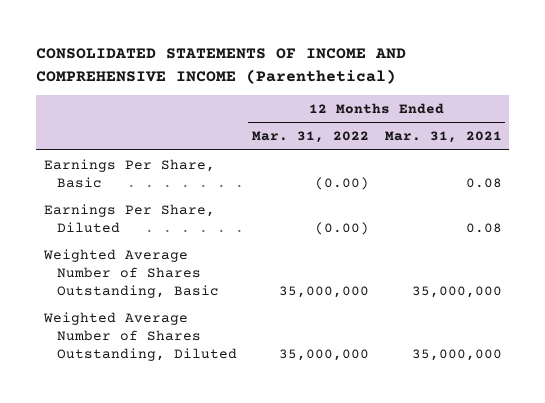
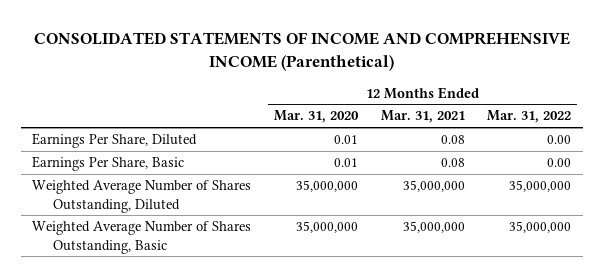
- | 12 Months Ended Mar. 31, 2022 | 12 Months Ended Mar. 31, 2021
+ | 12 Months Ended Mar. 31, 2020 | 12 Months Ended Mar. 31, 2021 | 12 Months Ended Mar. 31, 2022
- Earnings Per Share, Basic | (0.00) | 0.08
- Earnings Per Share, Diluted | (0.00) | 0.08
+ Earnings Per Share, Diluted | 0.01 | 0.08 | 0.00
+ Earnings Per Share, Basic | 0.01 | 0.08 | 0.00
moved down: Weighted Average Number of Shares Outstanding, Basic | 35,000,000 | 35,000,000 | 35,000,000

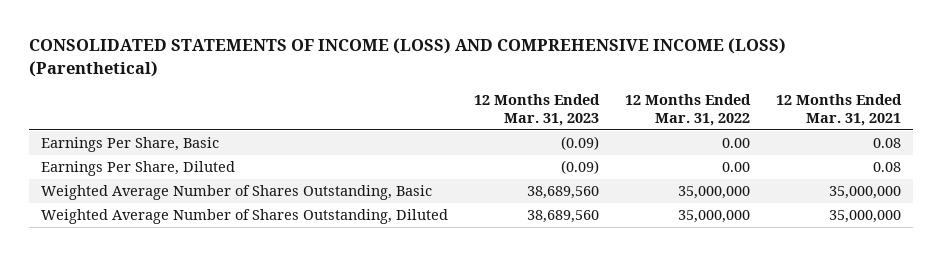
- CONSOLIDATED STATEMENTS OF INCOME AND COMPREHENSIVE INCOME (Parenthetical)
+ CONSOLIDATED STATEMENTS OF INCOME (LOSS) AND COMPREHENSIVE INCOME (LOSS) (Parenthetical)
- | 12 Months Ended Mar. 31, 2020 | 12 Months Ended Mar. 31, 2021 | 12 Months Ended Mar. 31, 2022
+ | 12 Months Ended Mar. 31, 2023 | 12 Months Ended Mar. 31, 2022 | 12 Months Ended Mar. 31, 2021
moved down: Earnings Per Share, Diluted | (0.09) | 0.00 | 0.08
moved down: Weighted Average Number of Shares Outstanding, Diluted | 38,689,560 | 35,000,000 | 35,000,000

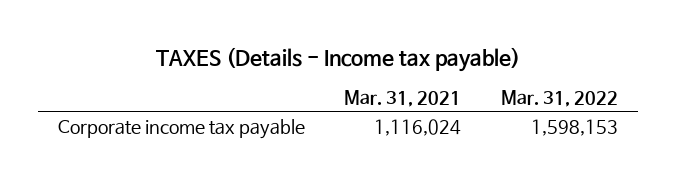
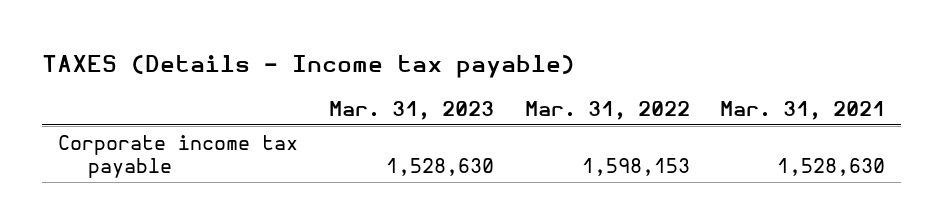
- | Mar. 31, 2021 | Mar. 31, 2022
+ | Mar. 31, 2023 | Mar. 31, 2022 | Mar. 31, 2021
- Corporate income tax payable | 1,116,024 | 1,598,153
+ Corporate income tax payable | 1,528,630 | 1,598,153 | 1,528,630

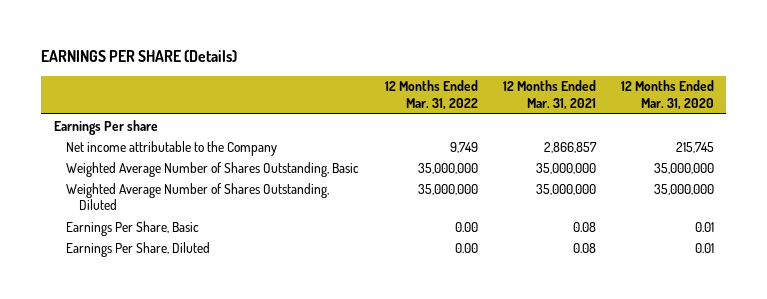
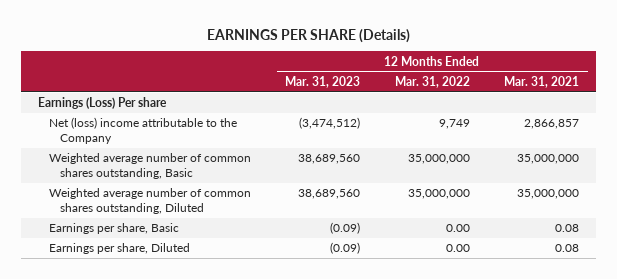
- | 12 Months Ended Mar. 31, 2022 | 12 Months Ended Mar. 31, 2021 | 12 Months Ended Mar. 31, 2020
+ | 12 Months Ended Mar. 31, 2023 | 12 Months Ended Mar. 31, 2022 | 12 Months Ended Mar. 31, 2021
- Earnings Per share
- Net income attributable to the Company | 9,749 | 2,866,857 | 215,745
- Weighted Average Number of Shares Outstanding, Basic | 35,000,000 | 35,000,000 | 35,000,000
- Weighted Average Number of Shares Outstanding, Diluted | 35,000,000 | 35,000,000 | 35,000,000
- Earnings Per Share, Basic | 0.00 | 0.08 | 0.01
- Earnings Per Share, Diluted | 0.00 | 0.08 | 0.01
+ Earnings (Loss) Per share
+ Net (loss) income attributable to the Company | (3,474,512) | 9,749 | 2,866,857
+ Weighted average number of common shares outstanding, Basic | 38,689,560 | 35,000,000 | 35,000,000
+ Weighted average number of common shares outstanding, Diluted | 38,689,560 | 35,000,000 | 35,000,000
+ Earnings per share, Basic | (0.09) | 0.00 | 0.08
+ Earnings per share, Diluted | (0.09) | 0.00 | 0.08

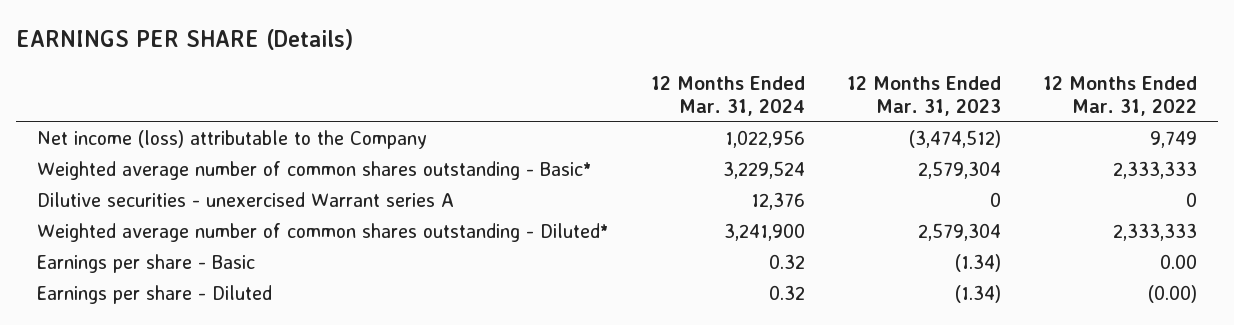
- | 12 Months Ended Mar. 31, 2023 | 12 Months Ended Mar. 31, 2022 | 12 Months Ended Mar. 31, 2021
+ | 12 Months Ended Mar. 31, 2024 | 12 Months Ended Mar. 31, 2023 | 12 Months Ended Mar. 31, 2022
- Earnings (Loss) Per share
- Net (loss) income attributable to the Company | (3,474,512) | 9,749 | 2,866,857
- Weighted average number of common shares outstanding, Basic | 38,689,560 | 35,000,000 | 35,000,000
- Weighted average number of common shares outstanding, Diluted | 38,689,560 | 35,000,000 | 35,000,000
- Earnings per share, Basic | (0.09) | 0.00 | 0.08
- Earnings per share, Diluted | (0.09) | 0.00 | 0.08
+ Net income (loss) attributable to the Company | 1,022,956 | (3,474,512) | 9,749
+ Weighted average number of common shares outstanding - Basic* | 3,229,524 | 2,579,304 | 2,333,333
+ Dilutive securities - unexercised Warrant series A | 12,376 | 0 | 0
+ Weighted average number of common shares outstanding - Diluted* | 3,241,900 | 2,579,304 | 2,333,333
+ Earnings per share - Basic | 0.32 | (1.34) | 0.00
+ Earnings per share - Diluted | 0.32 | (1.34) | (0.00)

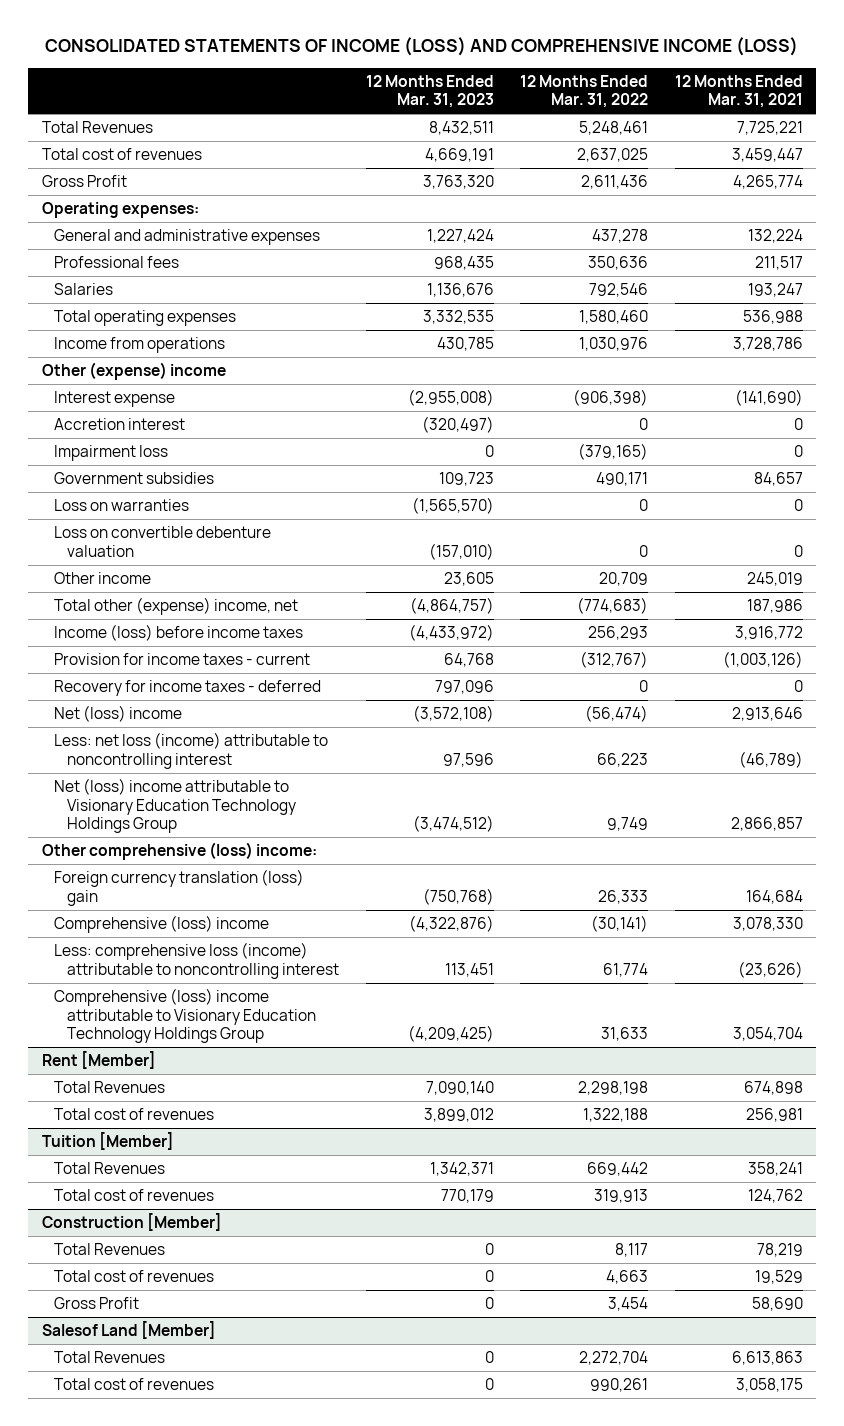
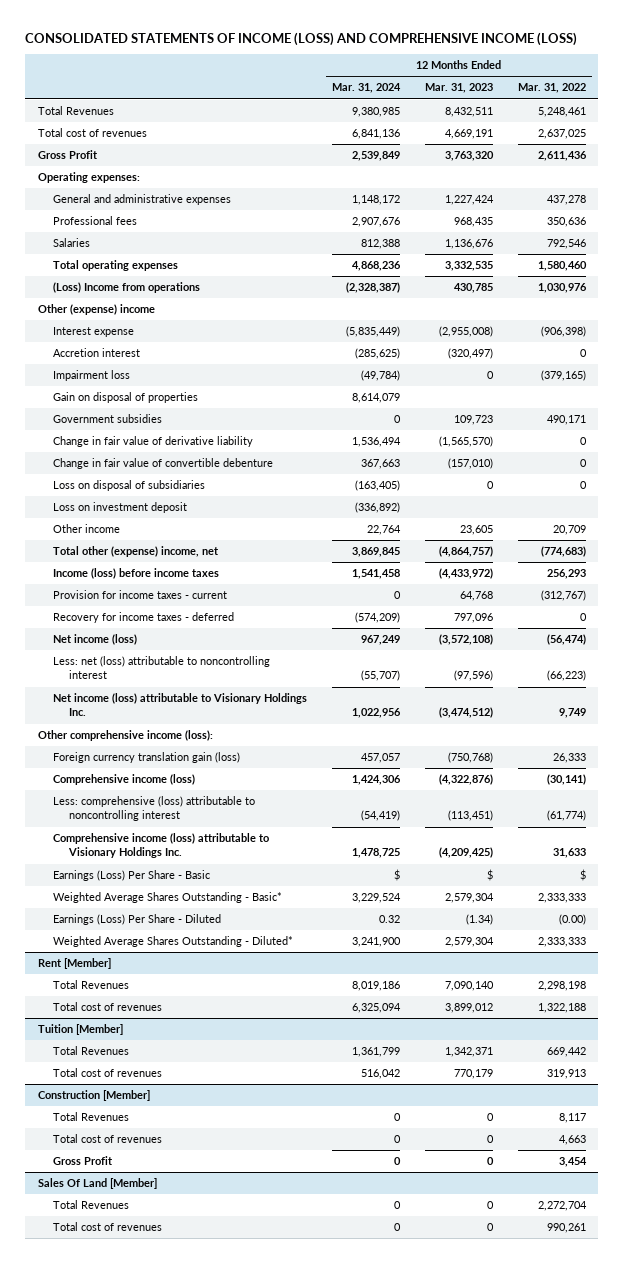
- | 12 Months Ended Mar. 31, 2023 | 12 Months Ended Mar. 31, 2022 | 12 Months Ended Mar. 31, 2021
+ | 12 Months Ended Mar. 31, 2024 | 12 Months Ended Mar. 31, 2023 | 12 Months Ended Mar. 31, 2022
- Income from operations | 430,785 | 1,030,976 | 3,728,786
+ (Loss) Income from operations | (2,328,387) | 430,785 | 1,030,976
+ Gain on disposal of properties | 8,614,079 | |
- Loss on warranties | (1,565,570) | 0 | 0
- Loss on convertible debenture valuation | (157,010) | 0 | 0
+ Change in fair value of derivative liability | 1,536,494 | (1,565,570) | 0
+ Change in fair value of convertible debenture | 367,663 | (157,010) | 0
+ Loss on disposal of subsidiaries | (163,405) | 0 | 0
+ Loss on investment deposit | (336,892) | |
- Net (loss) income | (3,572,108) | (56,474) | 2,913,646
- Less: net loss (income) attributable to noncontrolling interest | 97,596 | 66,223 | (46,789)
- Net (loss) income attributable to Visionary Education Technology Holdings Group | (3,474,512) | 9,749 | 2,866,857
- Other comprehensive (loss) income:
- Foreign currency translation (loss) gain | (750,768) | 26,333 | 164,684
- Comprehensive (loss) income | (4,322,876) | (30,141) | 3,078,330
- Less: comprehensive loss (income) attributable to noncontrolling interest | 113,451 | 61,774 | (23,626)
- Comprehensive (loss) income attributable to Visionary Education Technology Holdings Group | (4,209,425) | 31,633 | 3,054,704
+ Net income (loss) | 967,249 | (3,572,108) | (56,474)
+ Less: net (loss) attributable to noncontrolling interest | (55,707) | (97,596) | (66,223)
+ Net income (loss) attributable to Visionary Holdings Inc. | 1,022,956 | (3,474,512) | 9,749
+ Other comprehensive income (loss):
+ Foreign currency translation gain (loss) | 457,057 | (750,768) | 26,333
+ Comprehensive income (loss) | 1,424,306 | (4,322,876) | (30,141)
+ Less: comprehensive (loss) attributable to noncontrolling interest | (54,419) | (113,451) | (61,774)
+ Comprehensive income (loss) attributable to Visionary Holdings Inc. | 1,478,725 | (4,209,425) | 31,633
+ Earnings (Loss) Per Share - Basic | $ | $ | $
+ Weighted Average Shares Outstanding - Basic* | 3,229,524 | 2,579,304 | 2,333,333
+ Earnings (Loss) Per Share - Diluted | 0.32 | (1.34) | (0.00)
+ Weighted Average Shares Outstanding - Diluted* | 3,241,900 | 2,579,304 | 2,333,333
- Salesof Land [Member]
+ Sales Of Land [Member]

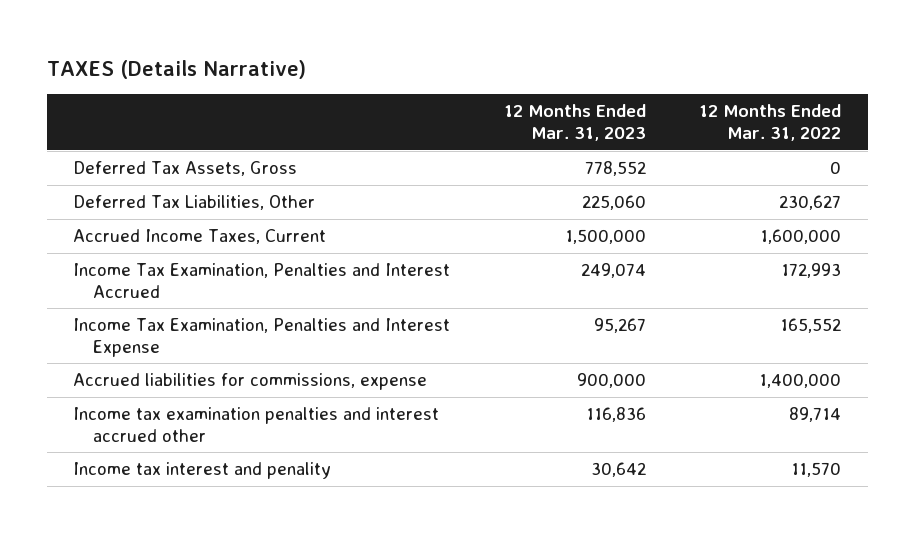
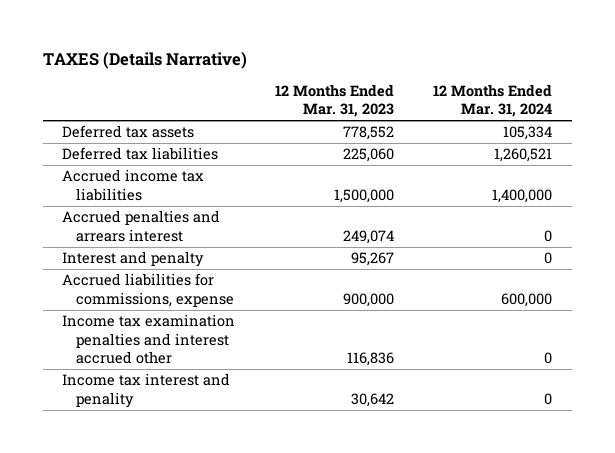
- | 12 Months Ended Mar. 31, 2023 | 12 Months Ended Mar. 31, 2022
+ | 12 Months Ended Mar. 31, 2023 | 12 Months Ended Mar. 31, 2024
- Deferred Tax Assets, Gross | 778,552 | 0
- Deferred Tax Liabilities, Other | 225,060 | 230,627
- Accrued Income Taxes, Current | 1,500,000 | 1,600,000
- Income Tax Examination, Penalties and Interest Accrued | 249,074 | 172,993
- Income Tax Examination, Penalties and Interest Expense | 95,267 | 165,552
+ Deferred tax assets | 778,552 | 105,334
+ Deferred tax liabilities | 225,060 | 1,260,521
+ Accrued income tax liabilities | 1,500,000 | 1,400,000
+ Accrued penalties and arrears interest | 249,074 | 0
+ Interest and penalty | 95,267 | 0

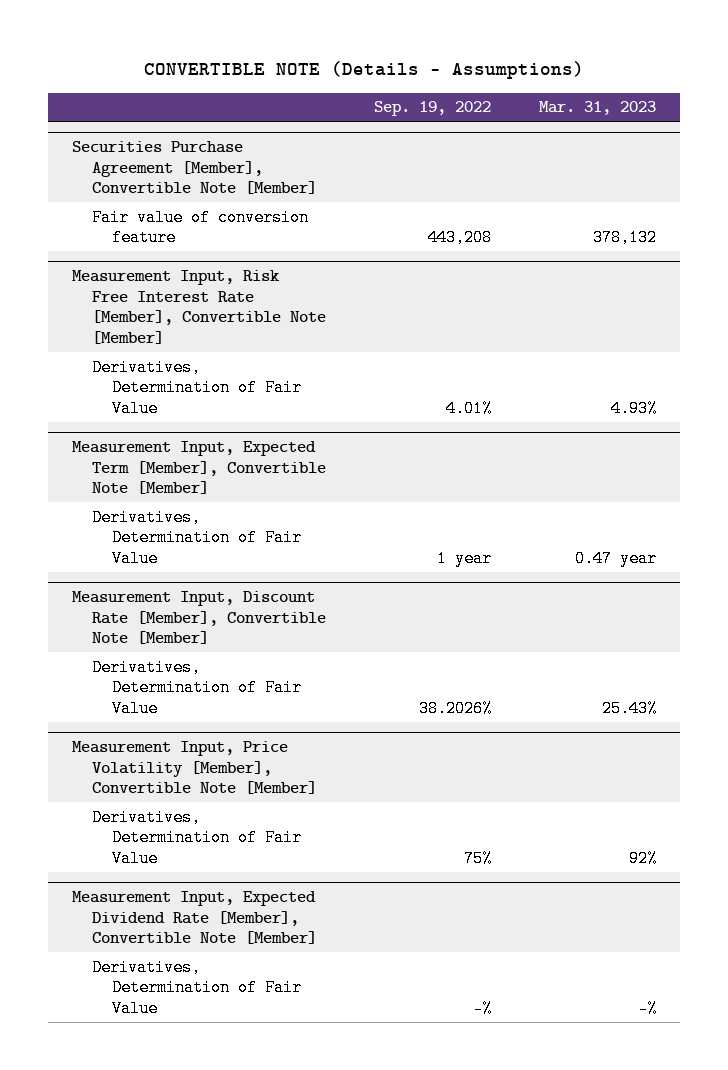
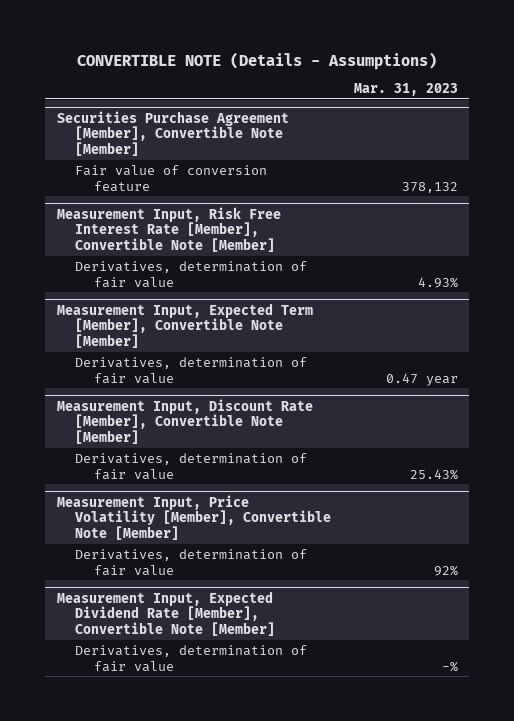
- | Sep. 19, 2022 | Mar. 31, 2023
+ | Mar. 31, 2023
@ Measurement Input, Risk Free Interest Rate [Member], Convertible Note [Member]
- Derivatives, Determination of Fair Value | 4.01% | 4.93%
+ Derivatives, determination of fair value | 4.93%
@ Measurement Input, Expected Term [Member], Convertible Note [Member]
- Derivatives, Determination of Fair Value | 1 year | 0.47 year
+ Derivatives, determination of fair value | 0.47 year
@ Measurement Input, Discount Rate [Member], Convertible Note [Member]
- Derivatives, Determination of Fair Value | 38.2026% | 25.43%
+ Derivatives, determination of fair value | 25.43%
@ Measurement Input, Price Volatility [Member], Convertible Note [Member]
- Derivatives, Determination of Fair Value | 75% | 92%
+ Derivatives, determination of fair value | 92%
@ Measurement Input, Expected Dividend Rate [Member], Convertible Note [Member]
- Derivatives, Determination of Fair Value | -% | -%
+ Derivatives, determination of fair value | -%

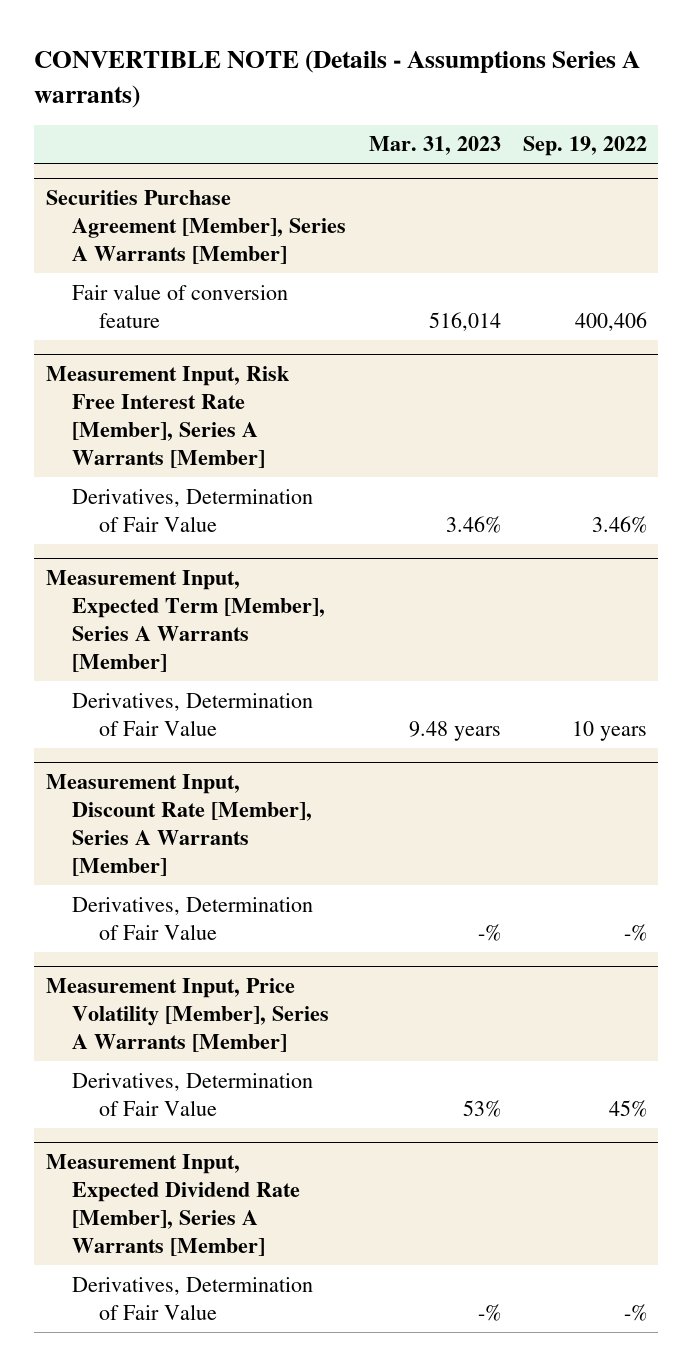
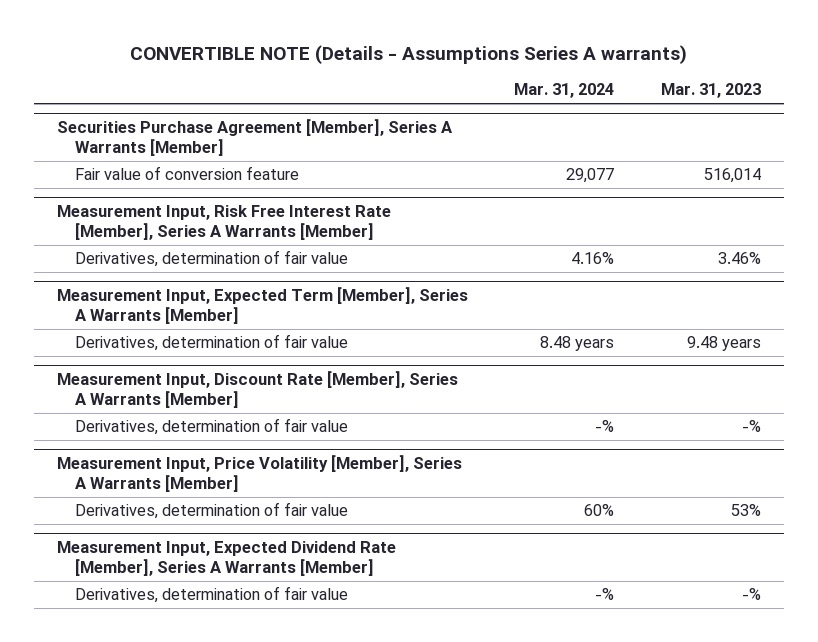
- | Mar. 31, 2023 | Sep. 19, 2022
+ | Mar. 31, 2024 | Mar. 31, 2023
@ Measurement Input, Risk Free Interest Rate [Member], Series A Warrants [Member]
- Derivatives, Determination of Fair Value | 3.46% | 3.46%
+ Derivatives, determination of fair value | 4.16% | 3.46%
@ Measurement Input, Expected Term [Member], Series A Warrants [Member]
- Derivatives, Determination of Fair Value | 9.48 years | 10 years
+ Derivatives, determination of fair value | 8.48 years | 9.48 years
@ Measurement Input, Discount Rate [Member], Series A Warrants [Member]
- Derivatives, Determination of Fair Value | -% | -%
+ Derivatives, determination of fair value | -% | -%
@ Measurement Input, Price Volatility [Member], Series A Warrants [Member]
- Derivatives, Determination of Fair Value | 53% | 45%
+ Derivatives, determination of fair value | 60% | 53%
@ Measurement Input, Expected Dividend Rate [Member], Series A Warrants [Member]
- Derivatives, Determination of Fair Value | -% | -%
+ Derivatives, determination of fair value | -% | -%

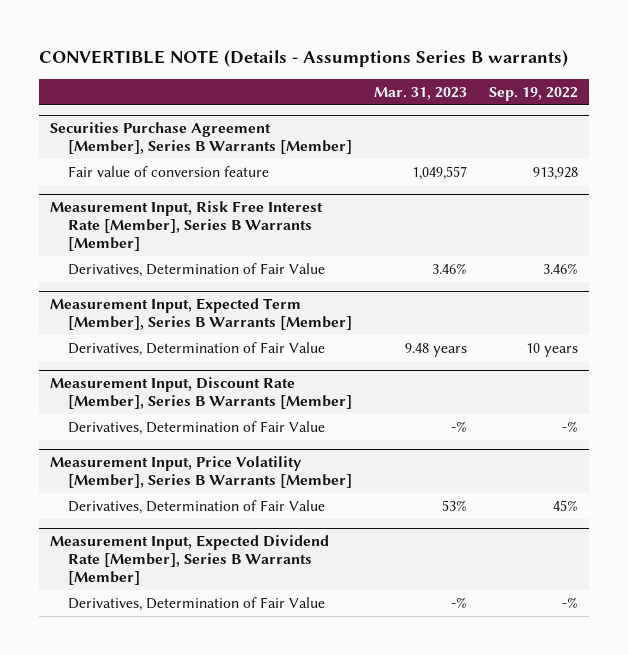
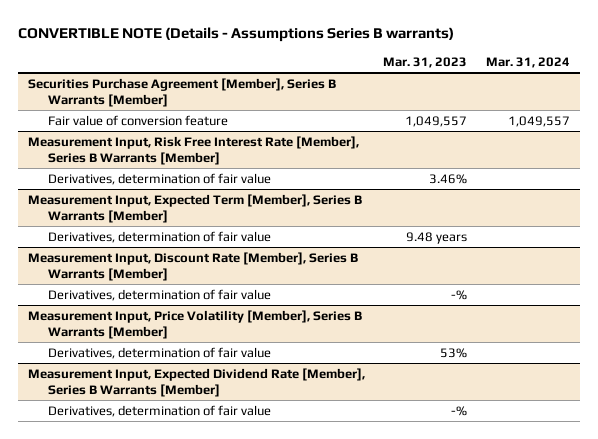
- | Mar. 31, 2023 | Sep. 19, 2022
+ | Mar. 31, 2023 | Mar. 31, 2024
@ Measurement Input, Risk Free Interest Rate [Member], Series B Warrants [Member]
- Derivatives, Determination of Fair Value | 3.46% | 3.46%
+ Derivatives, determination of fair value | 3.46% |
@ Measurement Input, Expected Term [Member], Series B Warrants [Member]
- Derivatives, Determination of Fair Value | 9.48 years | 10 years
+ Derivatives, determination of fair value | 9.48 years |
@ Measurement Input, Discount Rate [Member], Series B Warrants [Member]
- Derivatives, Determination of Fair Value | -% | -%
+ Derivatives, determination of fair value | -% |
@ Measurement Input, Price Volatility [Member], Series B Warrants [Member]
- Derivatives, Determination of Fair Value | 53% | 45%
+ Derivatives, determination of fair value | 53% |
@ Measurement Input, Expected Dividend Rate [Member], Series B Warrants [Member]
- Derivatives, Determination of Fair Value | -% | -%
+ Derivatives, determination of fair value | -% |

